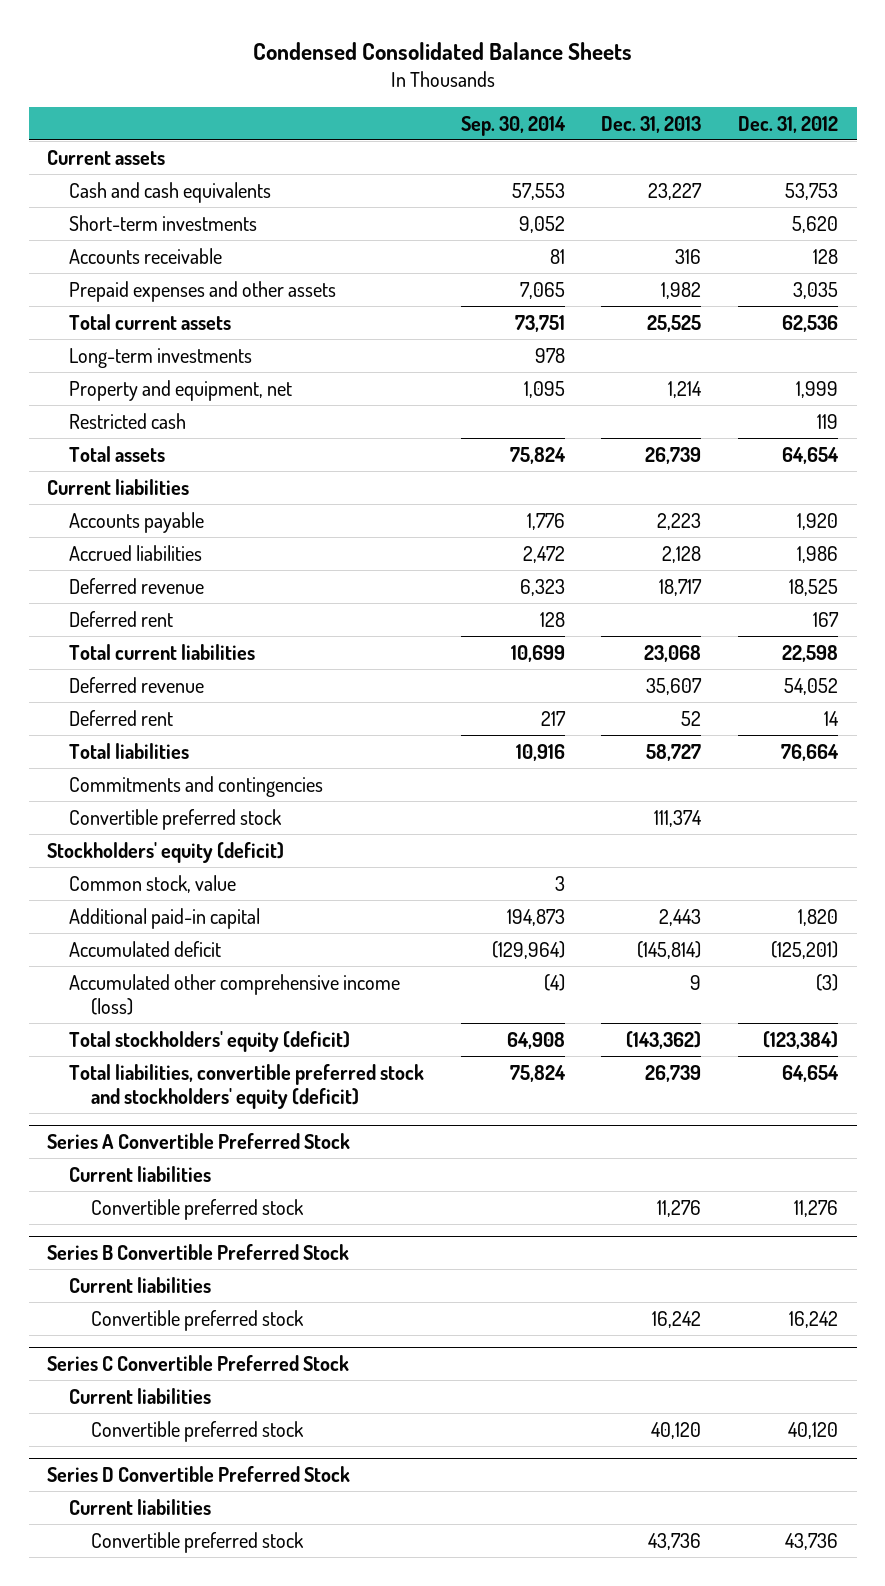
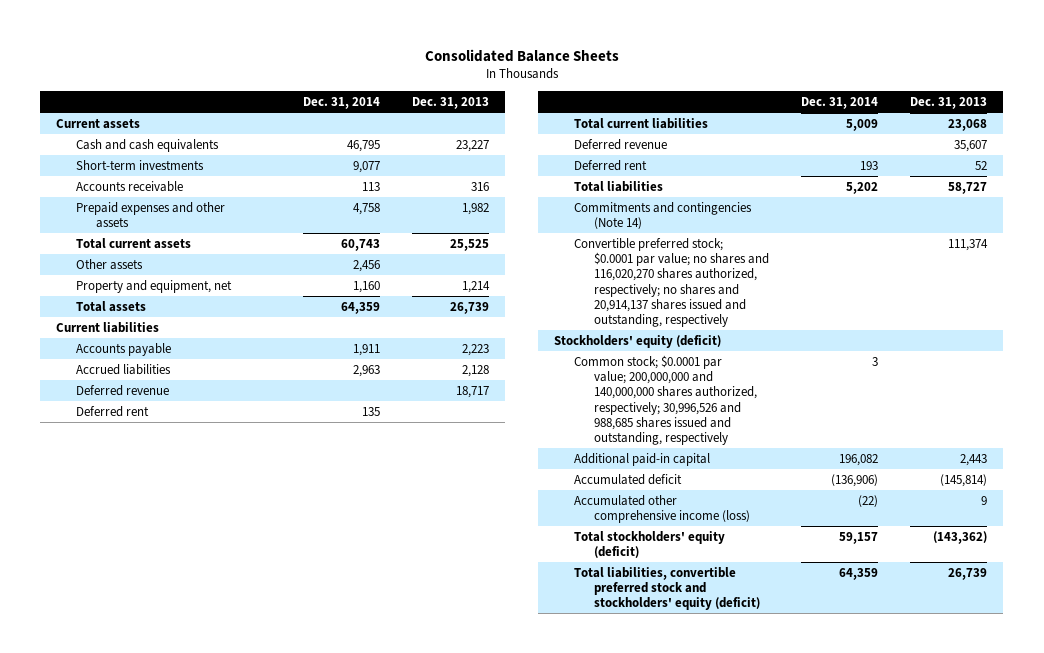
- Condensed Consolidated Balance Sheets
+ Consolidated Balance Sheets
- | Sep. 30, 2014 | Dec. 31, 2013 | Dec. 31, 2012
+ | Dec. 31, 2014 | Dec. 31, 2013
- Long-term investments | 978 | |
+ Other assets | 2,456 |
- Restricted cash | | | 119
- Commitments and contingencies
- Convertible preferred stock | | 111,374 |
+ Commitments and contingencies (Note 14)
+ Convertible preferred stock; $0.0001 par value; no shares and 116,020,270 shares authorized, respectively; no shares and 20,914,137 shares issued and outstanding, respectively | | 111,374
- Common stock, value | 3 | |
+ Common stock; $0.0001 par value; 200,000,000 and 140,000,000 shares authorized, respectively; 30,996,526 and 988,685 shares issued and outstanding, respectively | 3 |
- Series A Convertible Preferred Stock
- Current liabilities
- Convertible preferred stock | | 11,276 | 11,276
- Series B Convertible Preferred Stock
- Current liabilities
- Convertible preferred stock | | 16,242 | 16,242
- Series C Convertible Preferred Stock
- Current liabilities
- Convertible preferred stock | | 40,120 | 40,120
- Series D Convertible Preferred Stock
- Current liabilities
- Convertible preferred stock | | 43,736 | 43,736

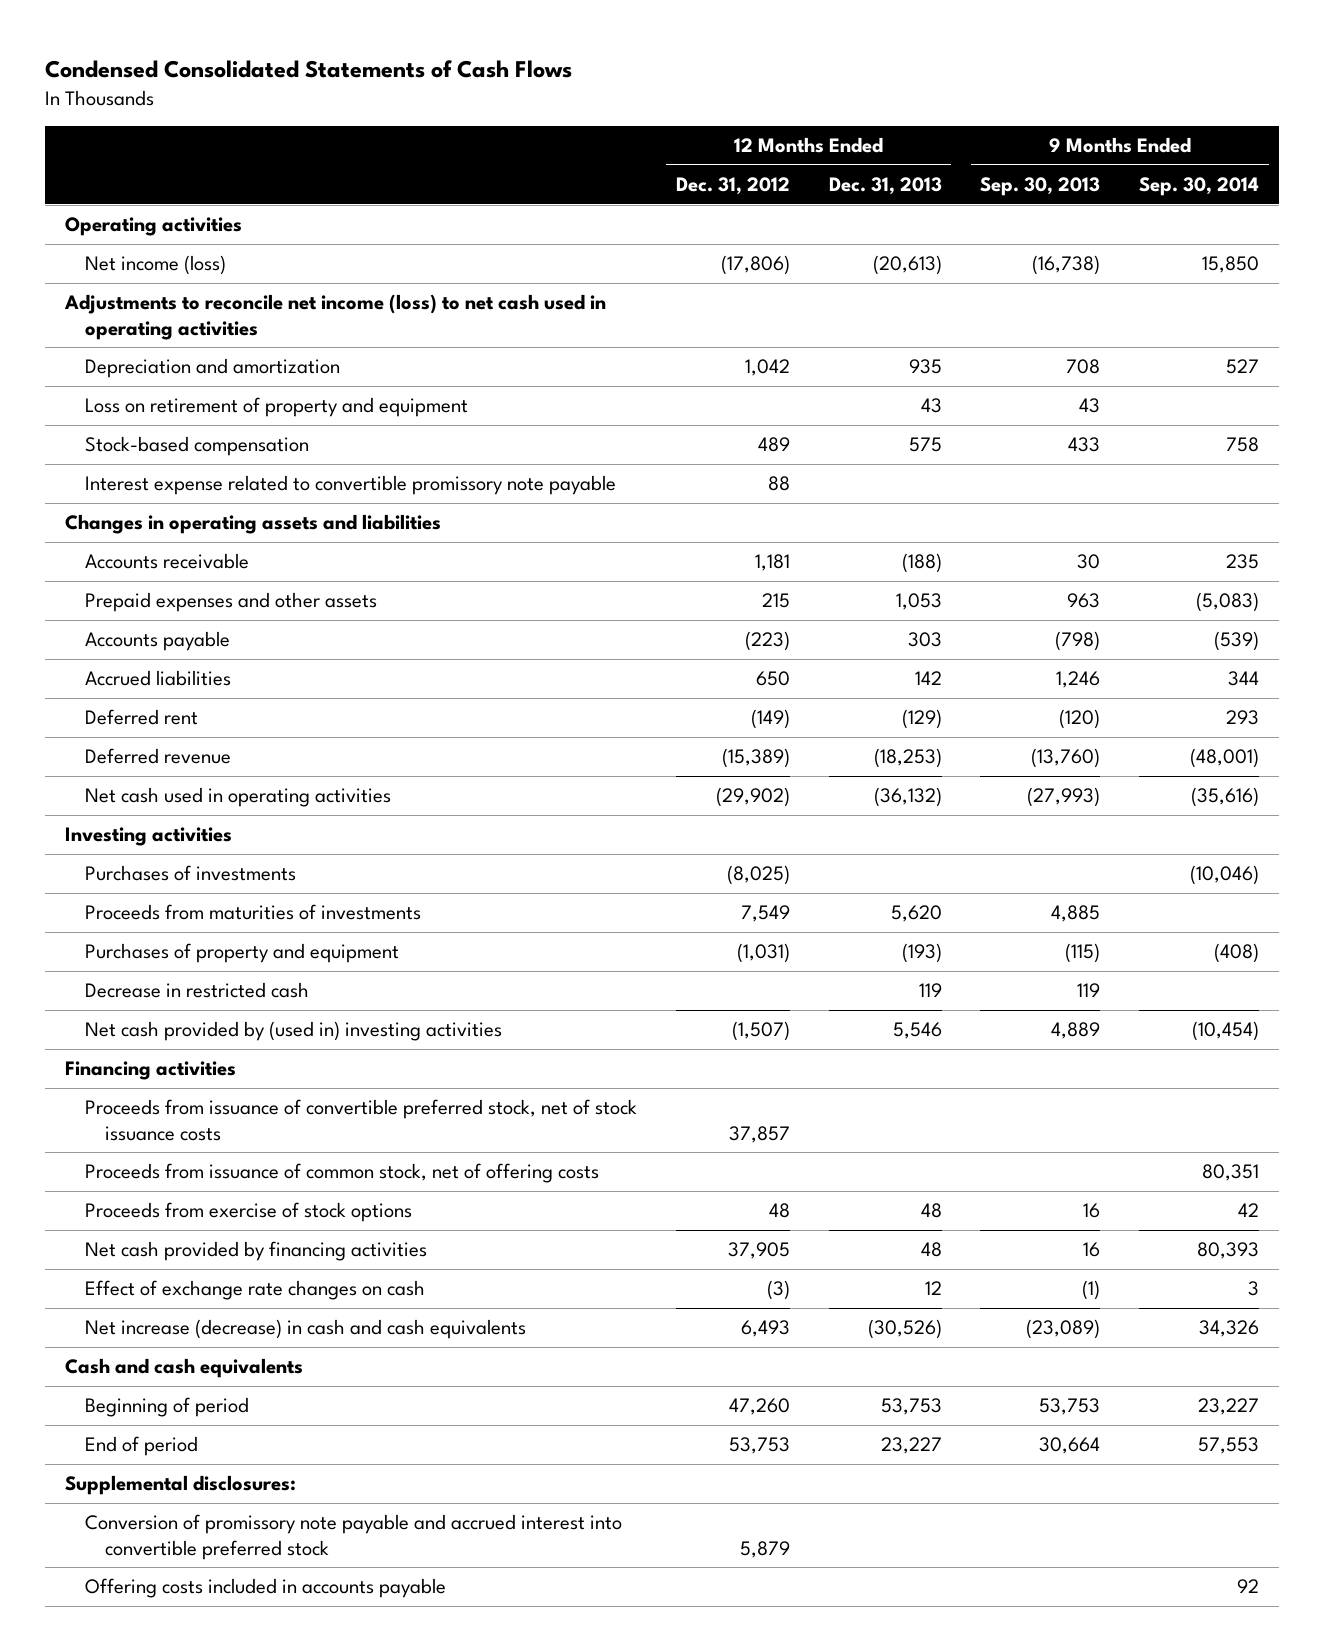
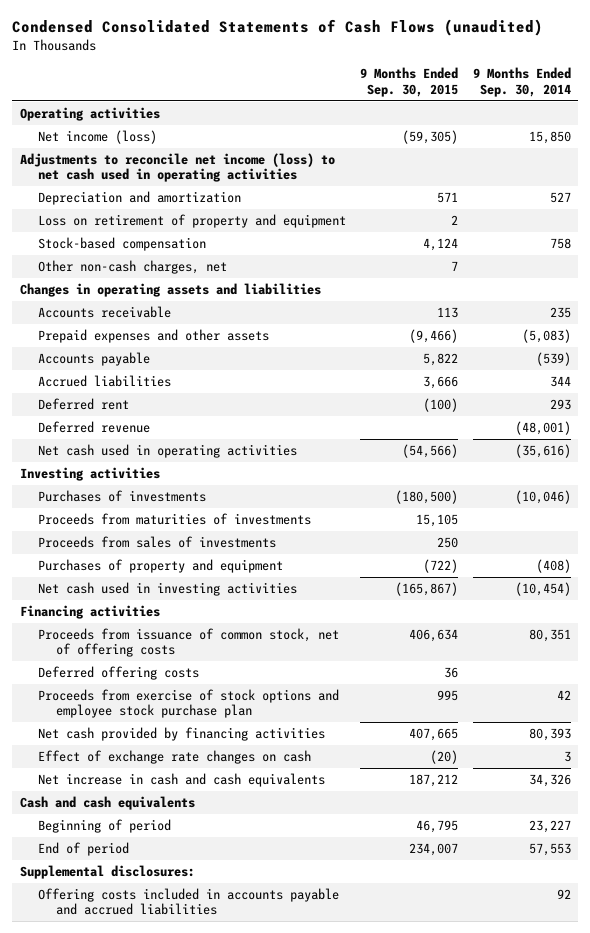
- Condensed Consolidated Statements of Cash Flows
+ Condensed Consolidated Statements of Cash Flows (unaudited)
- | 12 Months Ended Dec. 31, 2012 | 12 Months Ended Dec. 31, 2013 | 9 Months Ended Sep. 30, 2013 | 9 Months Ended Sep. 30, 2014
+ | 9 Months Ended Sep. 30, 2015 | 9 Months Ended Sep. 30, 2014
- Interest expense related to convertible promissory note payable | 88 | | |
+ Other non-cash charges, net | 7 |
+ Proceeds from sales of investments | 250 |
- Decrease in restricted cash | | 119 | 119 |
- Net cash provided by (used in) investing activities | (1,507) | 5,546 | 4,889 | (10,454)
+ Net cash used in investing activities | (165,867) | (10,454)
- Proceeds from issuance of convertible preferred stock, net of stock issuance costs | 37,857 | | |
- Proceeds from exercise of stock options | 48 | 48 | 16 | 42
+ Deferred offering costs | 36 |
+ Proceeds from exercise of stock options and employee stock purchase plan | 995 | 42
- Net increase (decrease) in cash and cash equivalents | 6,493 | (30,526) | (23,089) | 34,326
+ Net increase in cash and cash equivalents | 187,212 | 34,326
- Conversion of promissory note payable and accrued interest into convertible preferred stock | 5,879 | | |
- Offering costs included in accounts payable | | | | 92
+ Offering costs included in accounts payable and accrued liabilities | | 92

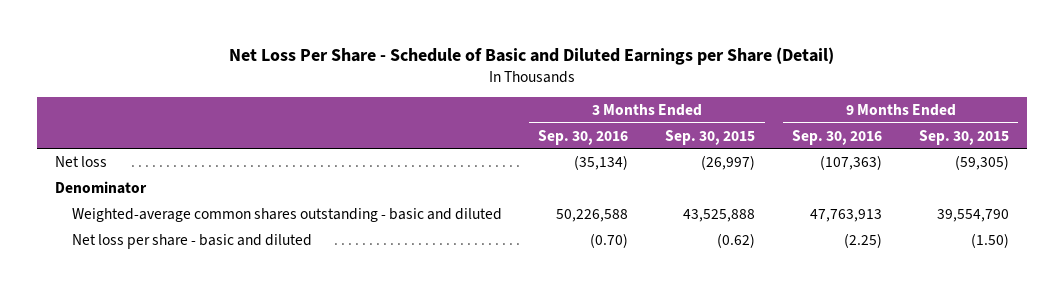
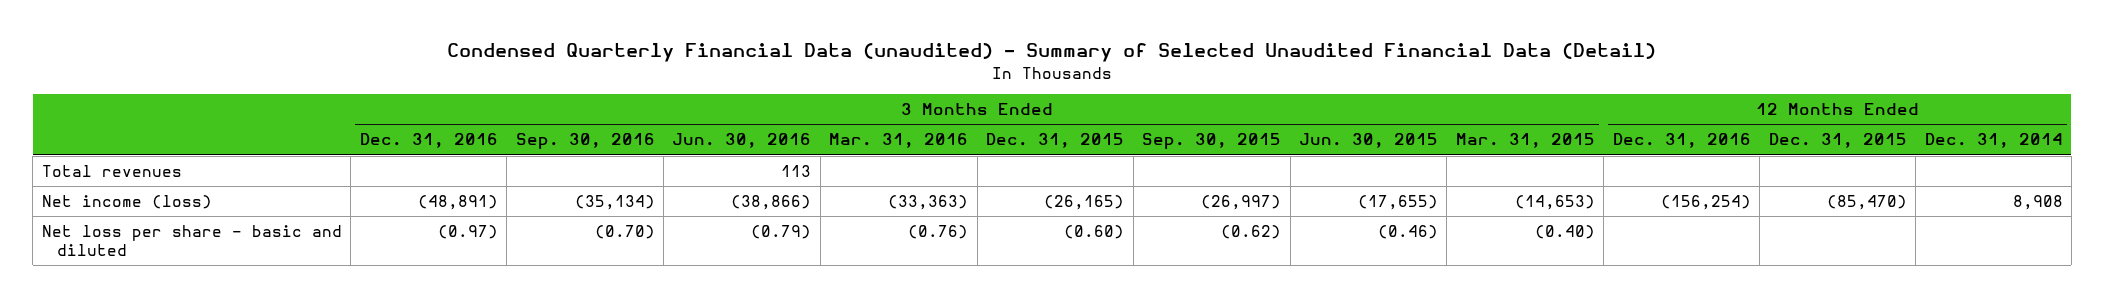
- Net Loss Per Share - Schedule of Basic and Diluted Earnings per Share (Detail)
+ Condensed Quarterly Financial Data (unaudited) - Summary of Selected Unaudited Financial Data (Detail)
- | 3 Months Ended Sep. 30, 2016 | 3 Months Ended Sep. 30, 2015 | 9 Months Ended Sep. 30, 2016 | 9 Months Ended Sep. 30, 2015
+ | 3 Months Ended Dec. 31, 2016 | 3 Months Ended Sep. 30, 2016 | 3 Months Ended Jun. 30, 2016 | 3 Months Ended Mar. 31, 2016 | 3 Months Ended Dec. 31, 2015 | 3 Months Ended Sep. 30, 2015 | 3 Months Ended Jun. 30, 2015 | 3 Months Ended Mar. 31, 2015 | 12 Months Ended Dec. 31, 2016 | 12 Months Ended Dec. 31, 2015 | 12 Months Ended Dec. 31, 2014
- Net loss | (35,134) | (26,997) | (107,363) | (59,305)
- Denominator
- Weighted-average common shares outstanding - basic and diluted | 50,226,588 | 43,525,888 | 47,763,913 | 39,554,790
+ Total revenues | | | 113 | | | | | | | |
+ Net income (loss) | (48,891) | (35,134) | (38,866) | (33,363) | (26,165) | (26,997) | (17,655) | (14,653) | (156,254) | (85,470) | 8,908

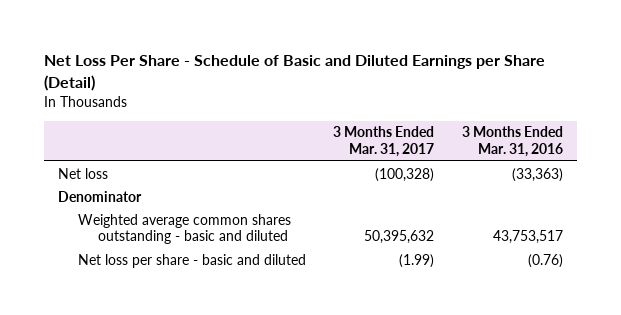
- Condensed Quarterly Financial Data (unaudited) - Summary of Selected Unaudited Financial Data (Detail)
+ Net Loss Per Share - Schedule of Basic and Diluted Earnings per Share (Detail)
- | 3 Months Ended Dec. 31, 2016 | 3 Months Ended Sep. 30, 2016 | 3 Months Ended Jun. 30, 2016 | 3 Months Ended Mar. 31, 2016 | 3 Months Ended Dec. 31, 2015 | 3 Months Ended Sep. 30, 2015 | 3 Months Ended Jun. 30, 2015 | 3 Months Ended Mar. 31, 2015 | 12 Months Ended Dec. 31, 2016 | 12 Months Ended Dec. 31, 2015 | 12 Months Ended Dec. 31, 2014
+ | 3 Months Ended Mar. 31, 2017 | 3 Months Ended Mar. 31, 2016
- Total revenues | | | 113 | | | | | | | |
- Net income (loss) | (48,891) | (35,134) | (38,866) | (33,363) | (26,165) | (26,997) | (17,655) | (14,653) | (156,254) | (85,470) | 8,908
+ Net loss | (100,328) | (33,363)
+ Denominator
+ Weighted average common shares outstanding - basic and diluted | 50,395,632 | 43,753,517

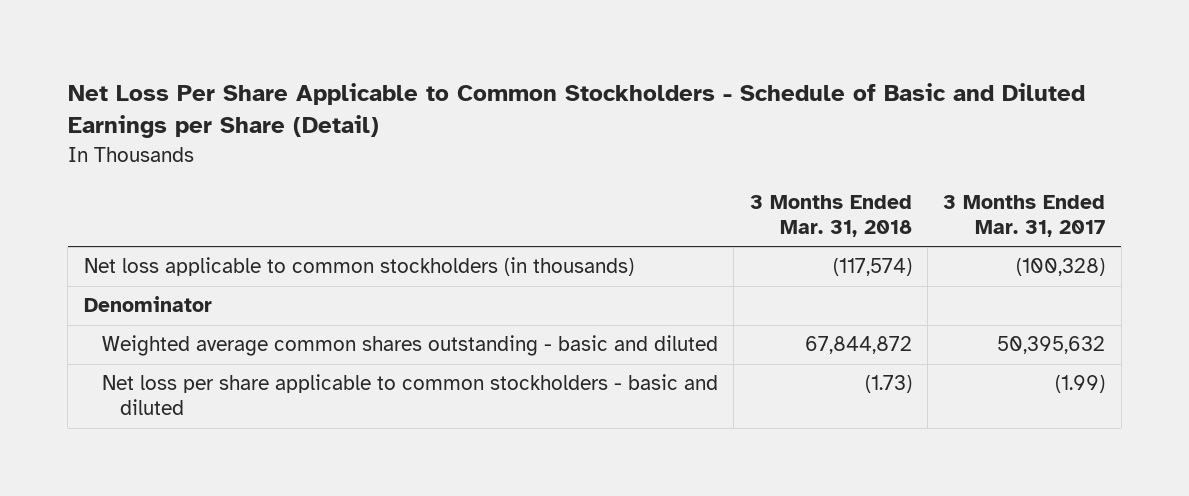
- Net Loss Per Share - Schedule of Basic and Diluted Earnings per Share (Detail)
+ Net Loss Per Share Applicable to Common Stockholders - Schedule of Basic and Diluted Earnings per Share (Detail)
- | 3 Months Ended Mar. 31, 2017 | 3 Months Ended Mar. 31, 2016
+ | 3 Months Ended Mar. 31, 2018 | 3 Months Ended Mar. 31, 2017
- Net loss | (100,328) | (33,363)
+ Net loss applicable to common stockholders (in thousands) | (117,574) | (100,328)
- Net loss per share - basic and diluted | (1.99) | (0.76)
+ Net loss per share applicable to common stockholders - basic and diluted | (1.73) | (1.99)

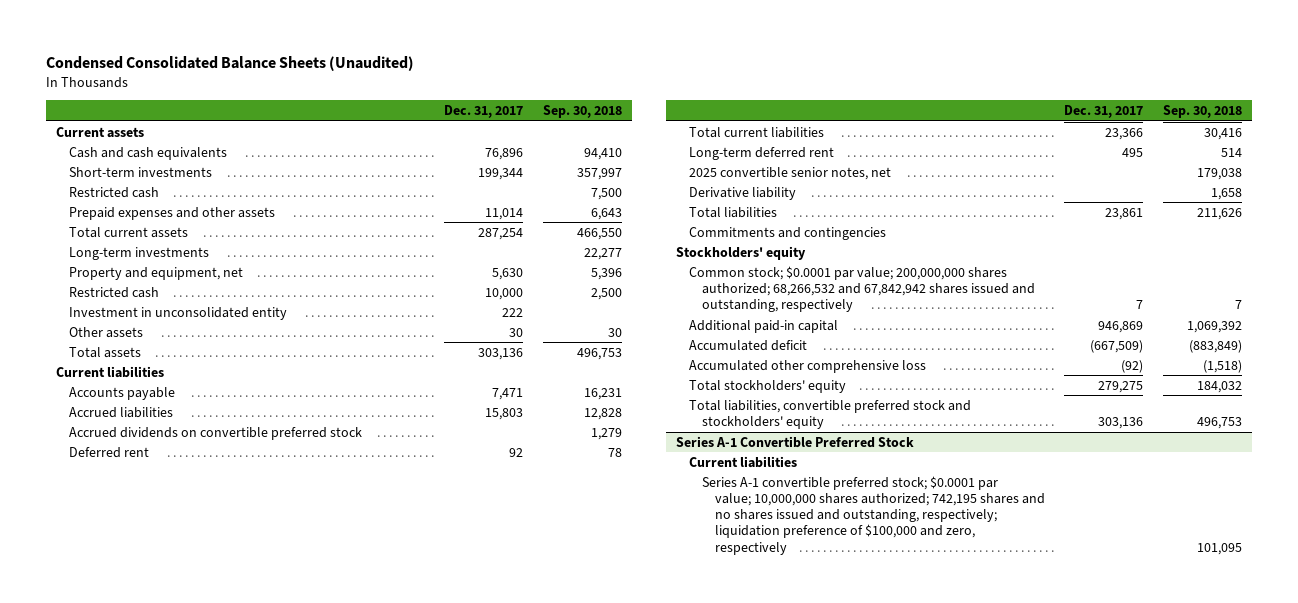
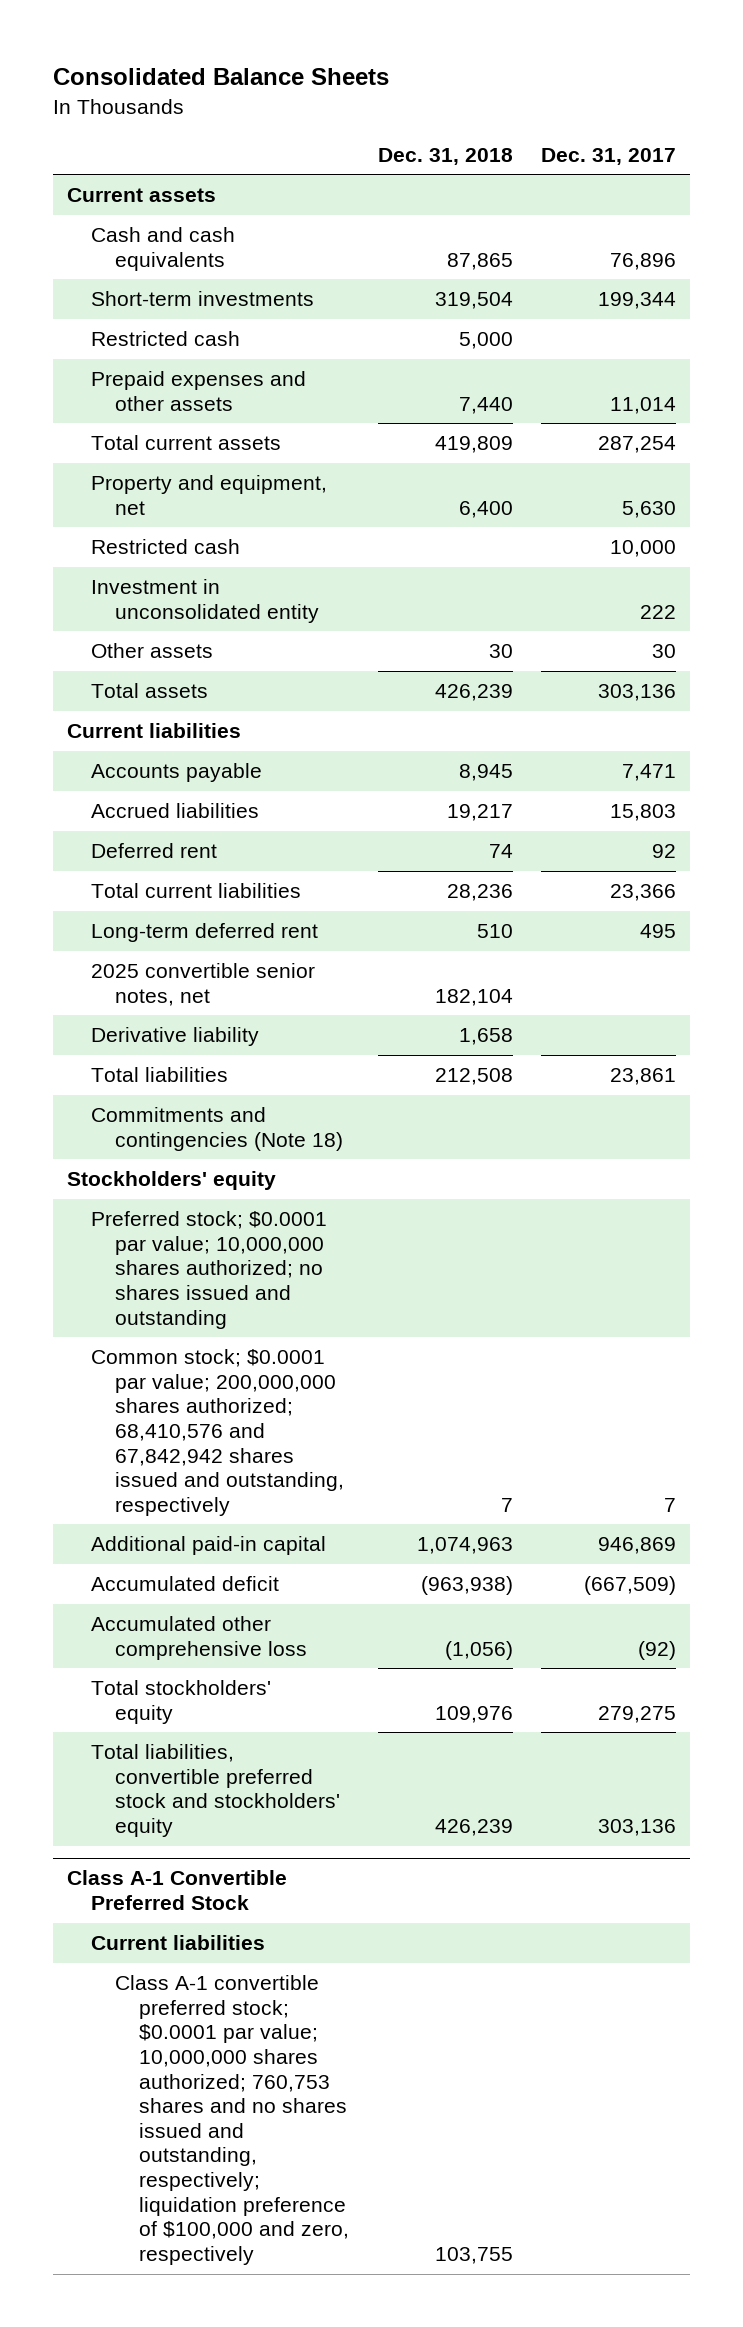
- Condensed Consolidated Balance Sheets (Unaudited)
+ Consolidated Balance Sheets
- | Dec. 31, 2017 | Sep. 30, 2018
+ | Dec. 31, 2018 | Dec. 31, 2017
- Long-term investments | | 22,277
- Accrued dividends on convertible preferred stock | | 1,279
- Commitments and contingencies
+ Commitments and contingencies (Note 18)
- Common stock; $0.0001 par value; 200,000,000 shares authorized; 68,266,532 and 67,842,942 shares issued and outstanding, respectively | 7 | 7
+ Preferred stock; $0.0001 par value; 10,000,000 shares authorized; no shares issued and outstanding
+ Common stock; $0.0001 par value; 200,000,000 shares authorized; 68,410,576 and 67,842,942 shares issued and outstanding, respectively | 7 | 7
- Series A-1 Convertible Preferred Stock
+ Class A-1 Convertible Preferred Stock
- Series A-1 convertible preferred stock; $0.0001 par value; 10,000,000 shares authorized; 742,195 shares and no shares issued and outstanding, respectively; liquidation preference of $100,000 and zero, respectively | | 101,095
+ Class A-1 convertible preferred stock; $0.0001 par value; 10,000,000 shares authorized; 760,753 shares and no shares issued and outstanding, respectively; liquidation preference of $100,000 and zero, respectively | 103,755 |

